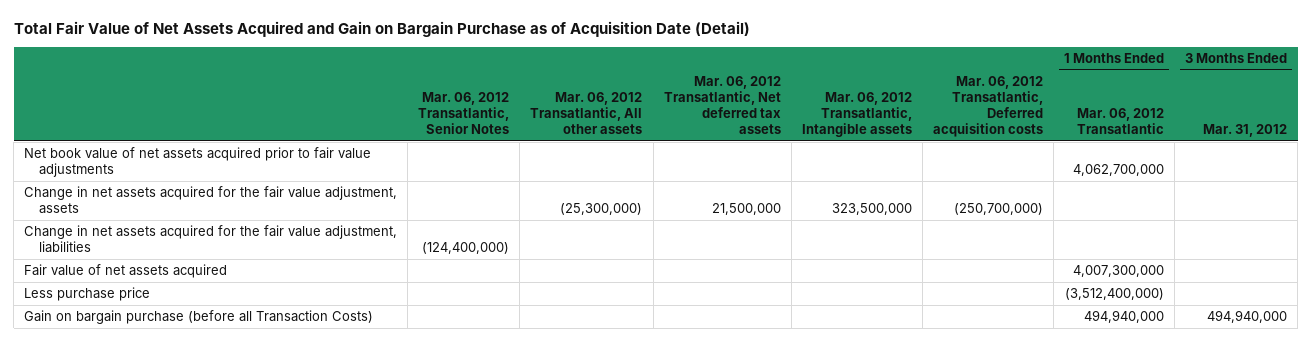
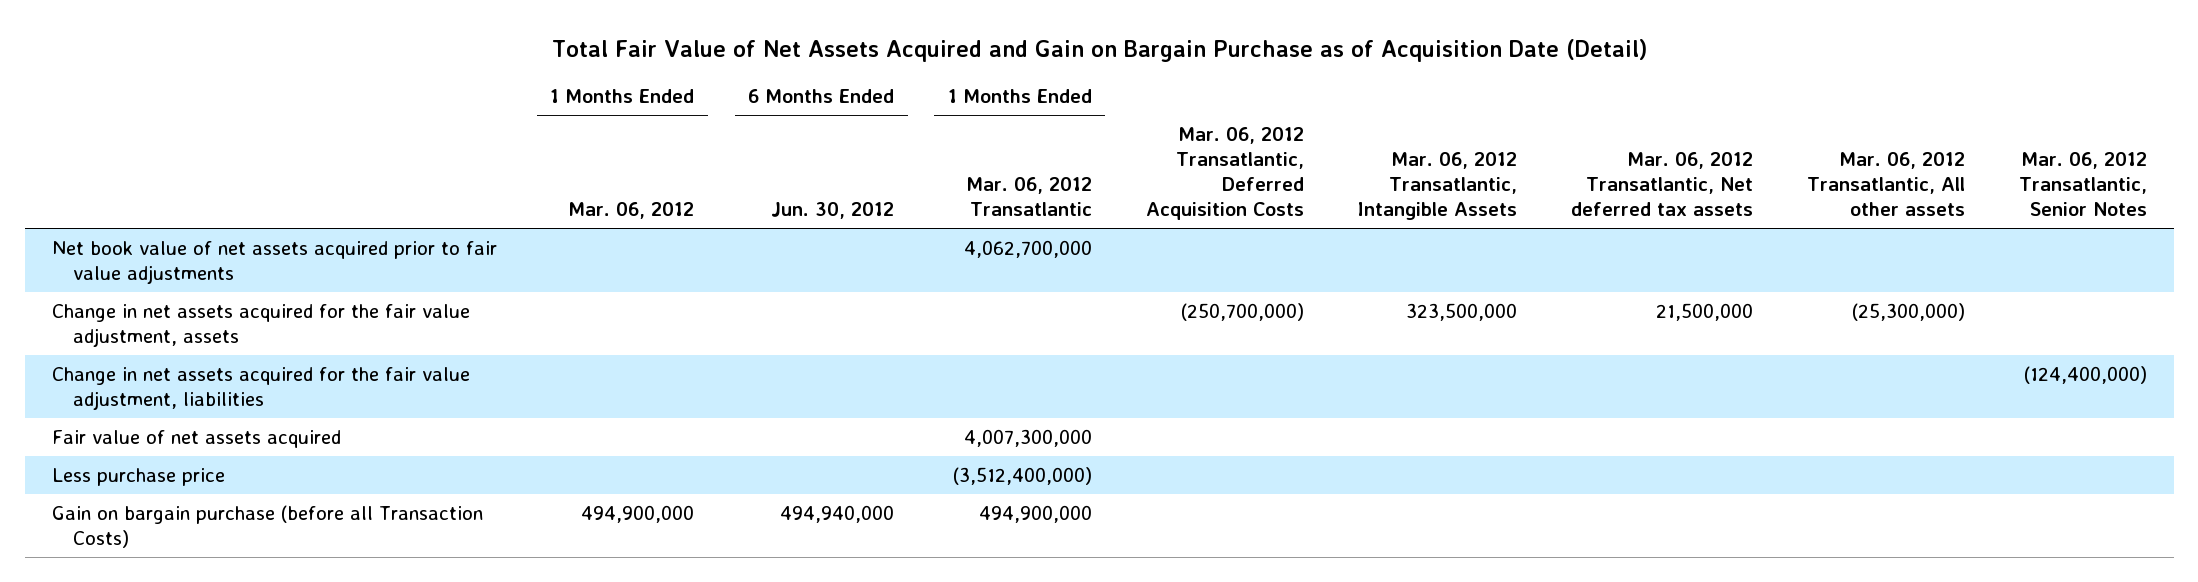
- | Mar. 06, 2012 Transatlantic, Senior Notes | Mar. 06, 2012 Transatlantic, All other assets | Mar. 06, 2012 Transatlantic, Net deferred tax assets | Mar. 06, 2012 Transatlantic, Intangible assets | Mar. 06, 2012 Transatlantic, Deferred acquisition costs | 1 Months Ended Mar. 06, 2012 Transatlantic | 3 Months Ended Mar. 31, 2012
+ | 1 Months Ended Mar. 06, 2012 | 6 Months Ended Jun. 30, 2012 | 1 Months Ended Mar. 06, 2012 Transatlantic | Mar. 06, 2012 Transatlantic, Deferred Acquisition Costs | Mar. 06, 2012 Transatlantic, Intangible Assets | Mar. 06, 2012 Transatlantic, Net deferred tax assets | Mar. 06, 2012 Transatlantic, All other assets | Mar. 06, 2012 Transatlantic, Senior Notes
- Gain on bargain purchase (before all Transaction Costs) | | | | | | 494,940,000 | 494,940,000
+ Gain on bargain purchase (before all Transaction Costs) | 494,900,000 | 494,940,000 | 494,900,000 | | | | |

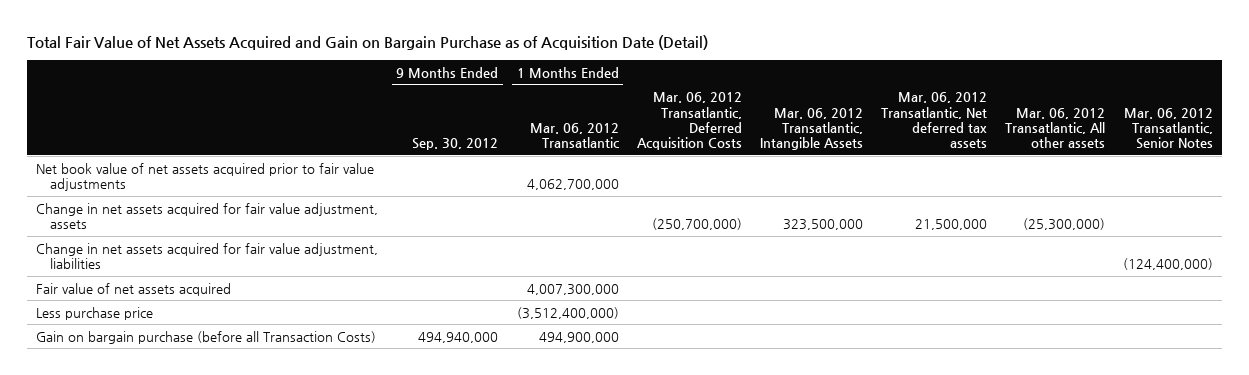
- | 1 Months Ended Mar. 06, 2012 | 6 Months Ended Jun. 30, 2012 | 1 Months Ended Mar. 06, 2012 Transatlantic | Mar. 06, 2012 Transatlantic, Deferred Acquisition Costs | Mar. 06, 2012 Transatlantic, Intangible Assets | Mar. 06, 2012 Transatlantic, Net deferred tax assets | Mar. 06, 2012 Transatlantic, All other assets | Mar. 06, 2012 Transatlantic, Senior Notes
+ | 9 Months Ended Sep. 30, 2012 | 1 Months Ended Mar. 06, 2012 Transatlantic | Mar. 06, 2012 Transatlantic, Deferred Acquisition Costs | Mar. 06, 2012 Transatlantic, Intangible Assets | Mar. 06, 2012 Transatlantic, Net deferred tax assets | Mar. 06, 2012 Transatlantic, All other assets | Mar. 06, 2012 Transatlantic, Senior Notes
- Change in net assets acquired for the fair value adjustment, assets | | | | (250,700,000) | 323,500,000 | 21,500,000 | (25,300,000) |
- Change in net assets acquired for the fair value adjustment, liabilities | | | | | | | | (124,400,000)
+ Change in net assets acquired for fair value adjustment, assets | | | (250,700,000) | 323,500,000 | 21,500,000 | (25,300,000) |
+ Change in net assets acquired for fair value adjustment, liabilities | | | | | | | (124,400,000)

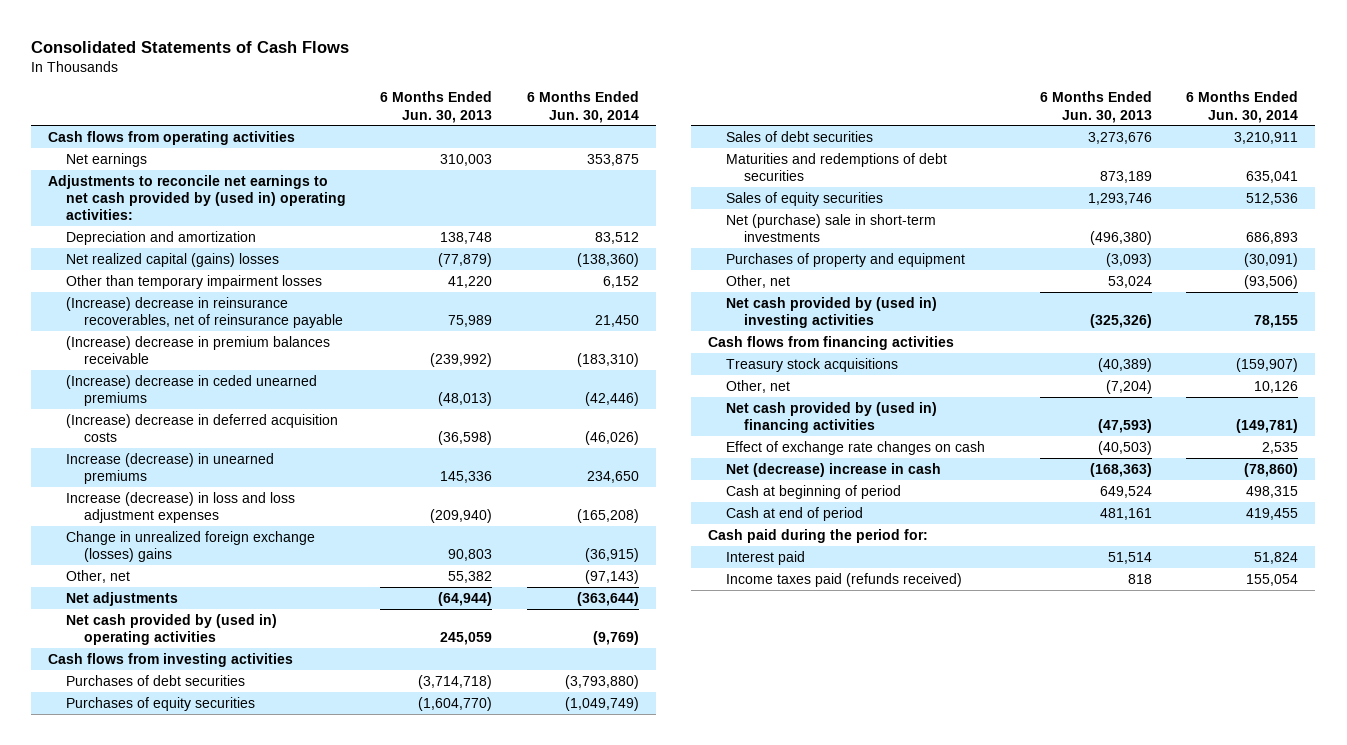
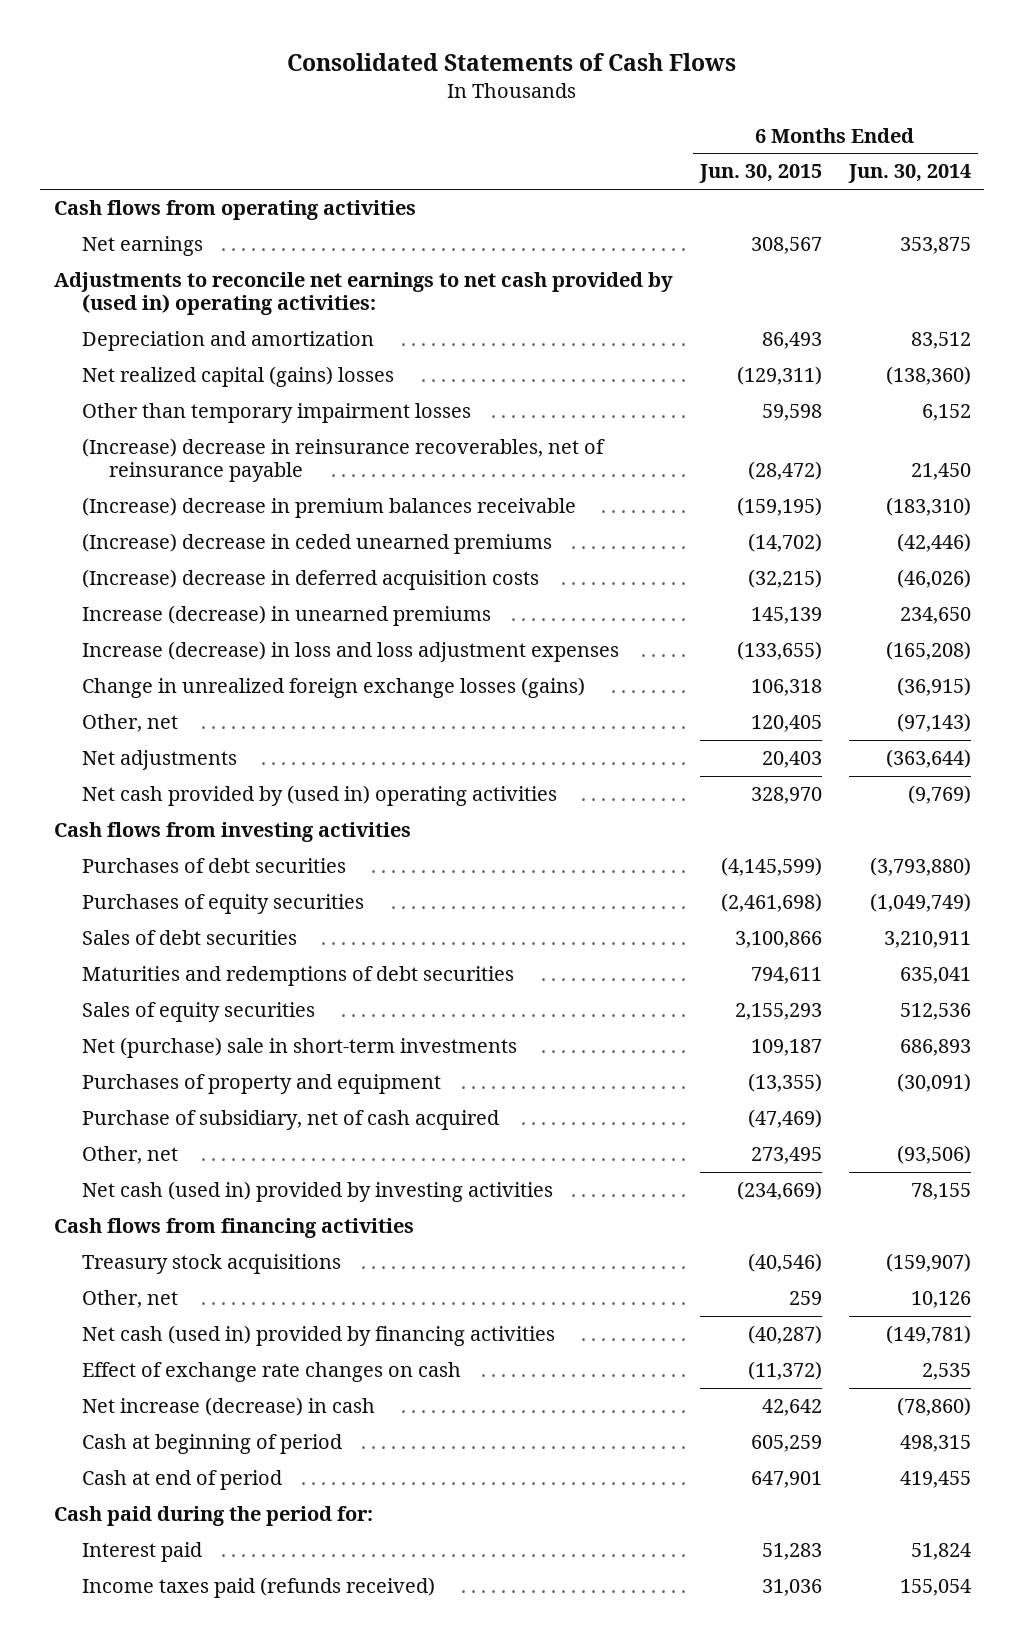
- | 6 Months Ended Jun. 30, 2013 | 6 Months Ended Jun. 30, 2014
+ | 6 Months Ended Jun. 30, 2015 | 6 Months Ended Jun. 30, 2014
- Change in unrealized foreign exchange (losses) gains | 90,803 | (36,915)
+ Change in unrealized foreign exchange losses (gains) | 106,318 | (36,915)
+ Purchase of subsidiary, net of cash acquired | (47,469) |
- Net cash provided by (used in) investing activities | (325,326) | 78,155
+ Net cash (used in) provided by investing activities | (234,669) | 78,155
- Net cash provided by (used in) financing activities | (47,593) | (149,781)
+ Net cash (used in) provided by financing activities | (40,287) | (149,781)
- Net (decrease) increase in cash | (168,363) | (78,860)
+ Net increase (decrease) in cash | 42,642 | (78,860)

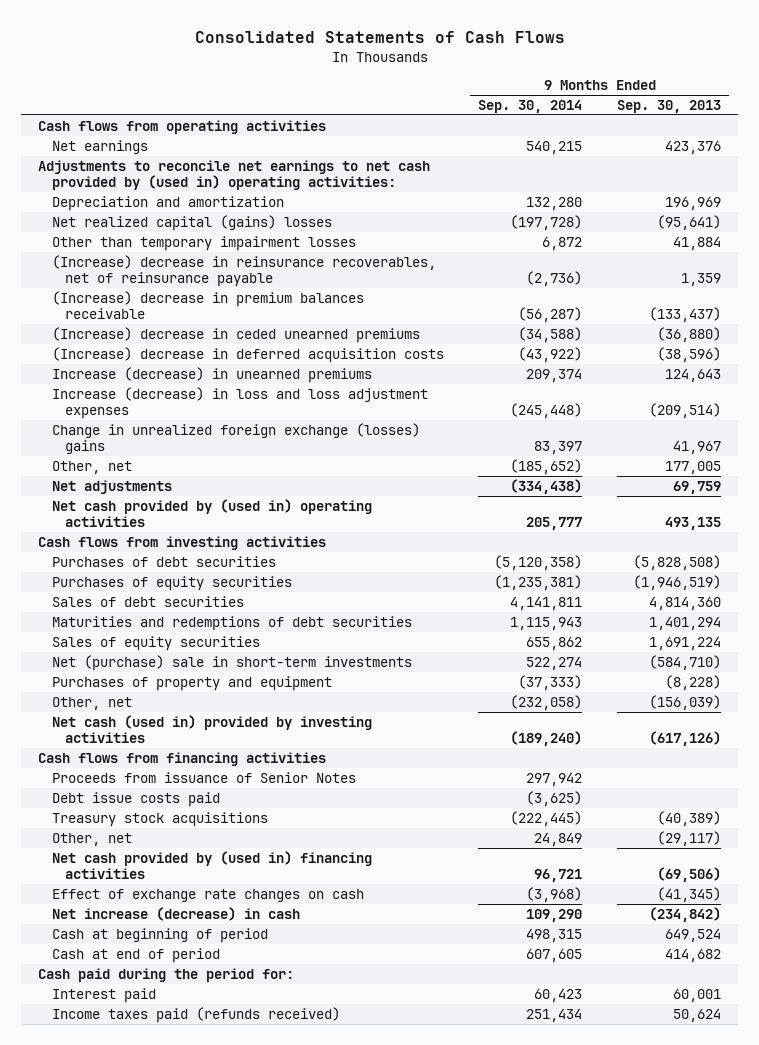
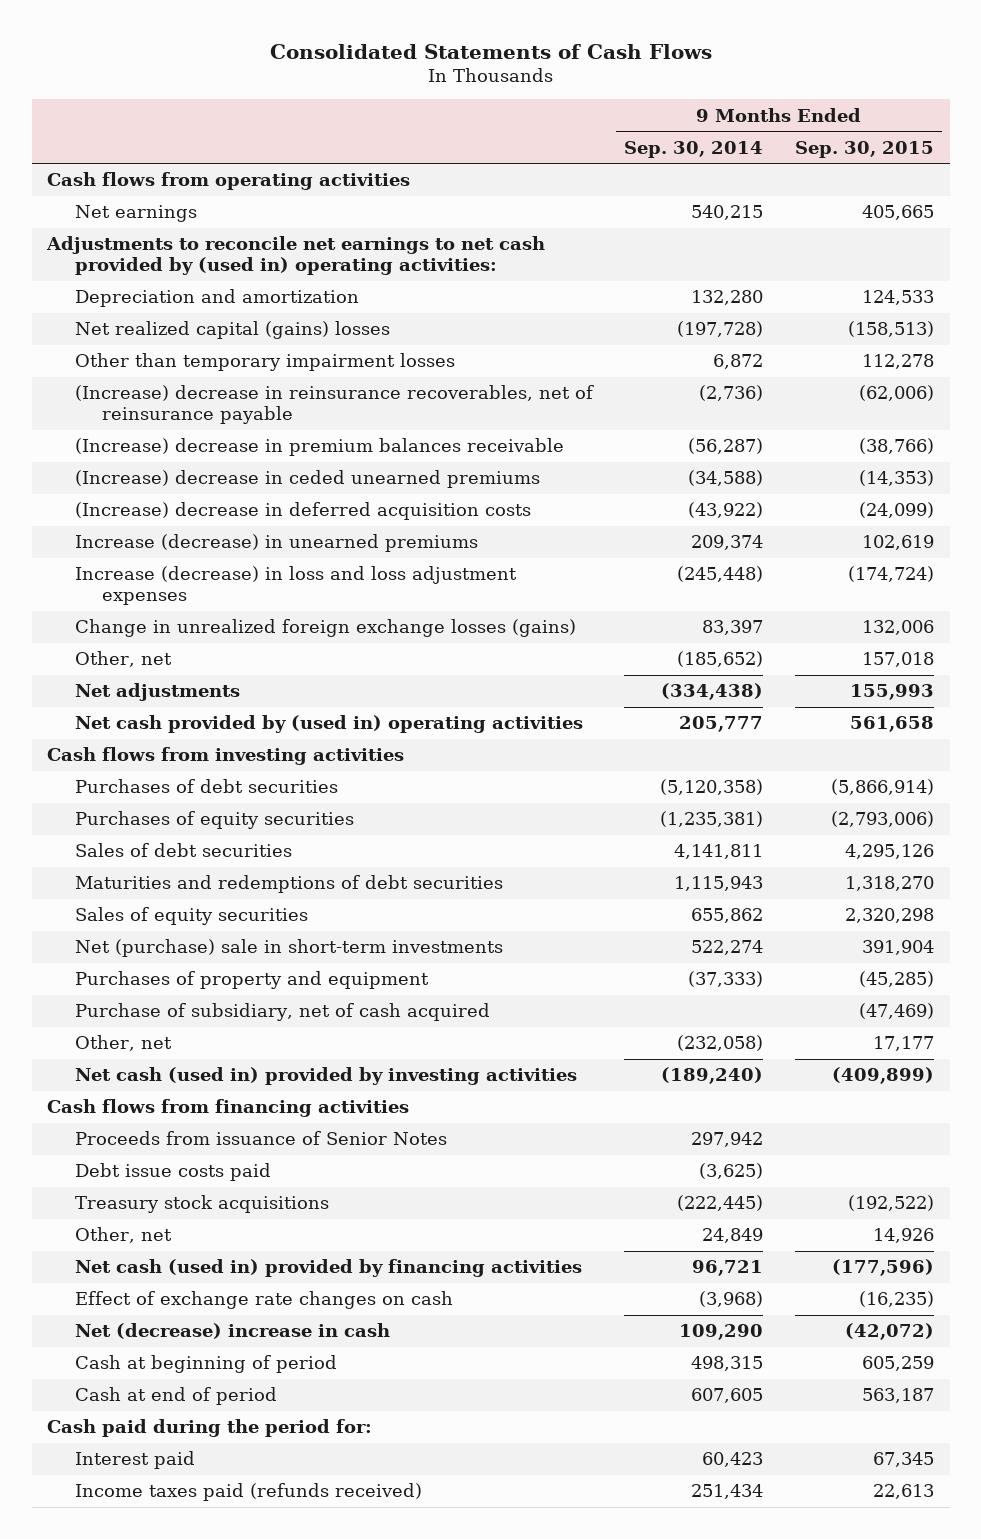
- | 9 Months Ended Sep. 30, 2014 | 9 Months Ended Sep. 30, 2013
+ | 9 Months Ended Sep. 30, 2014 | 9 Months Ended Sep. 30, 2015
- Change in unrealized foreign exchange (losses) gains | 83,397 | 41,967
+ Change in unrealized foreign exchange losses (gains) | 83,397 | 132,006
+ Purchase of subsidiary, net of cash acquired | | (47,469)
- Net cash provided by (used in) financing activities | 96,721 | (69,506)
+ Net cash (used in) provided by financing activities | 96,721 | (177,596)
- Net increase (decrease) in cash | 109,290 | (234,842)
+ Net (decrease) increase in cash | 109,290 | (42,072)

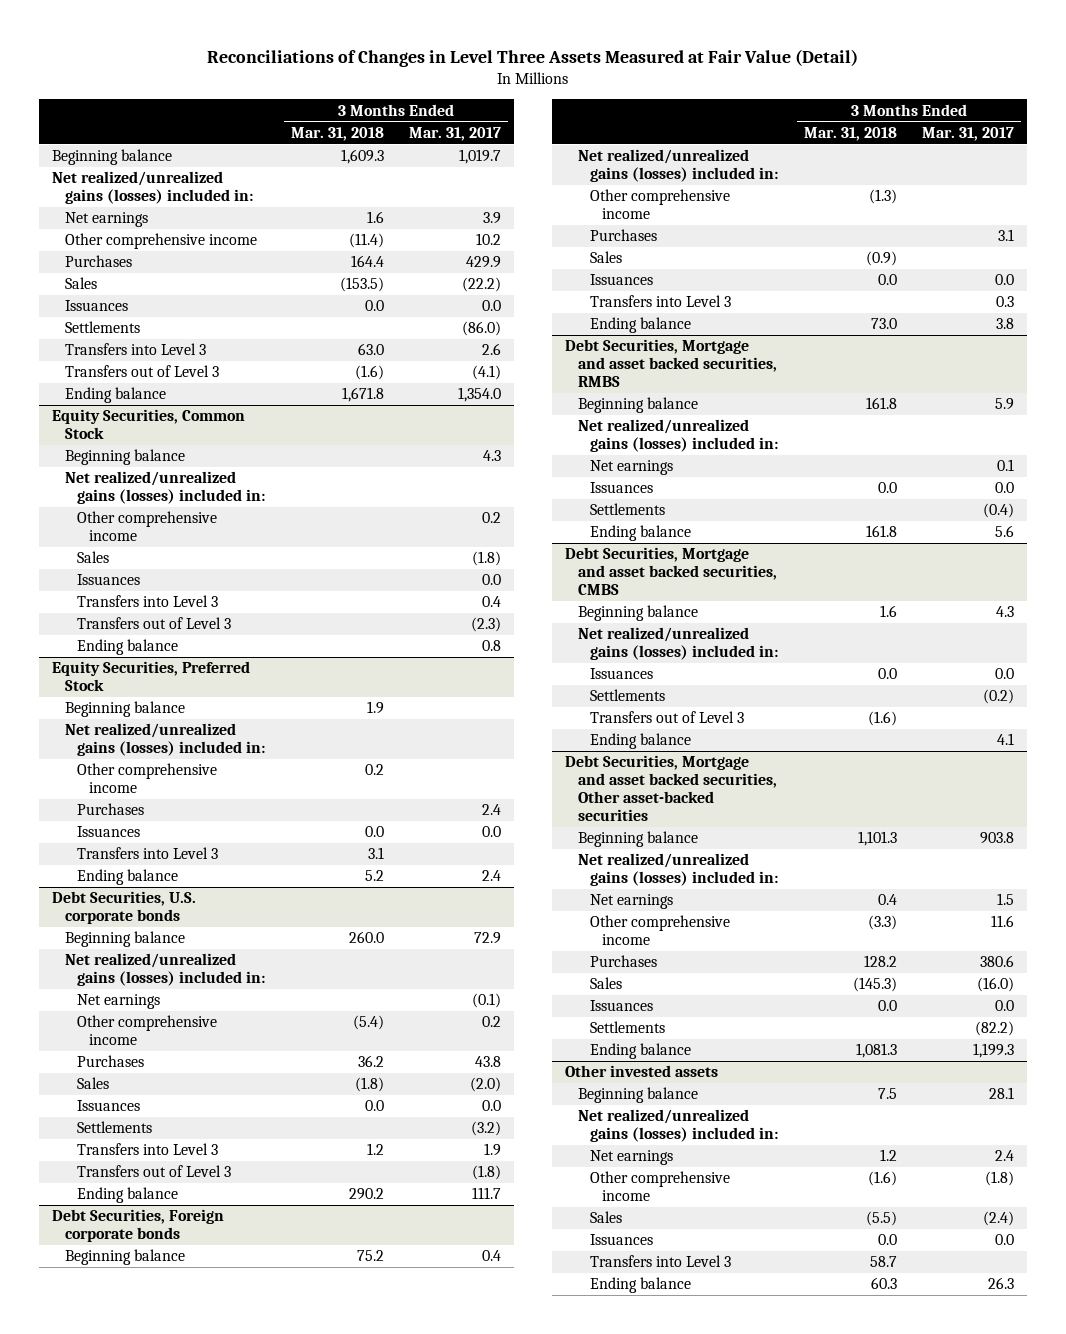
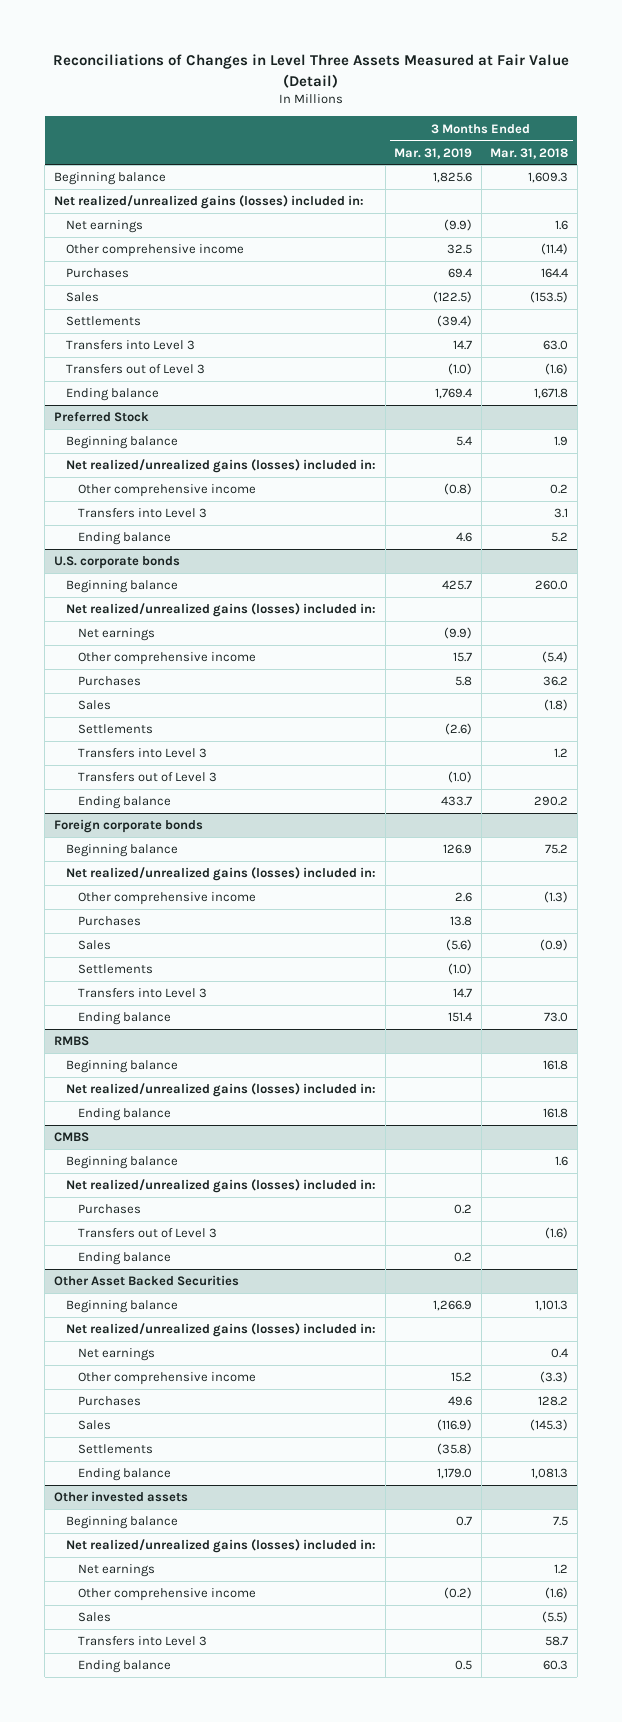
- | 3 Months Ended Mar. 31, 2018 | 3 Months Ended Mar. 31, 2017
+ | 3 Months Ended Mar. 31, 2019 | 3 Months Ended Mar. 31, 2018
- Issuances | 0.0 | 0.0
- Equity Securities, Common Stock
- Beginning balance | | 4.3
- Net realized/unrealized gains (losses) included in:
- Other comprehensive income | | 0.2
- Sales | | (1.8)
- Issuances | | 0.0
- Transfers into Level 3 | | 0.4
- Transfers out of Level 3 | | (2.3)
- Ending balance | | 0.8
- Equity Securities, Preferred Stock
+ Preferred Stock
- Purchases | | 2.4
- Issuances | 0.0 | 0.0
- Debt Securities, U.S. corporate bonds
+ U.S. corporate bonds
- Issuances | 0.0 | 0.0
- Debt Securities, Foreign corporate bonds
+ Foreign corporate bonds
- Issuances | 0.0 | 0.0
+ Settlements | (1.0) |
- Debt Securities, Mortgage and asset backed securities, RMBS
+ RMBS
- Net earnings | | 0.1
- Issuances | 0.0 | 0.0
- Settlements | | (0.4)
- Debt Securities, Mortgage and asset backed securities, CMBS
+ CMBS
- Issuances | 0.0 | 0.0
- Settlements | | (0.2)
+ Purchases | 0.2 |
- Debt Securities, Mortgage and asset backed securities, Other asset-backed securities
+ Other Asset Backed Securities
- Issuances | 0.0 | 0.0
@ Other invested assets
- Issuances | 0.0 | 0.0

